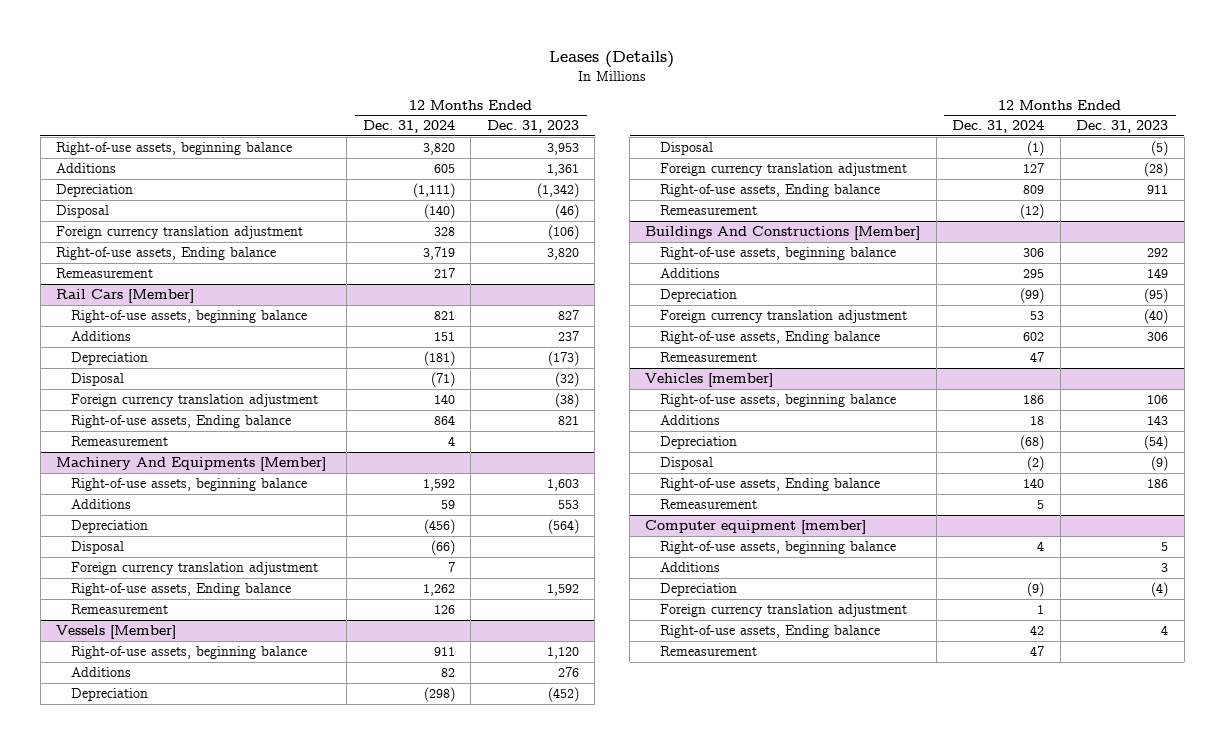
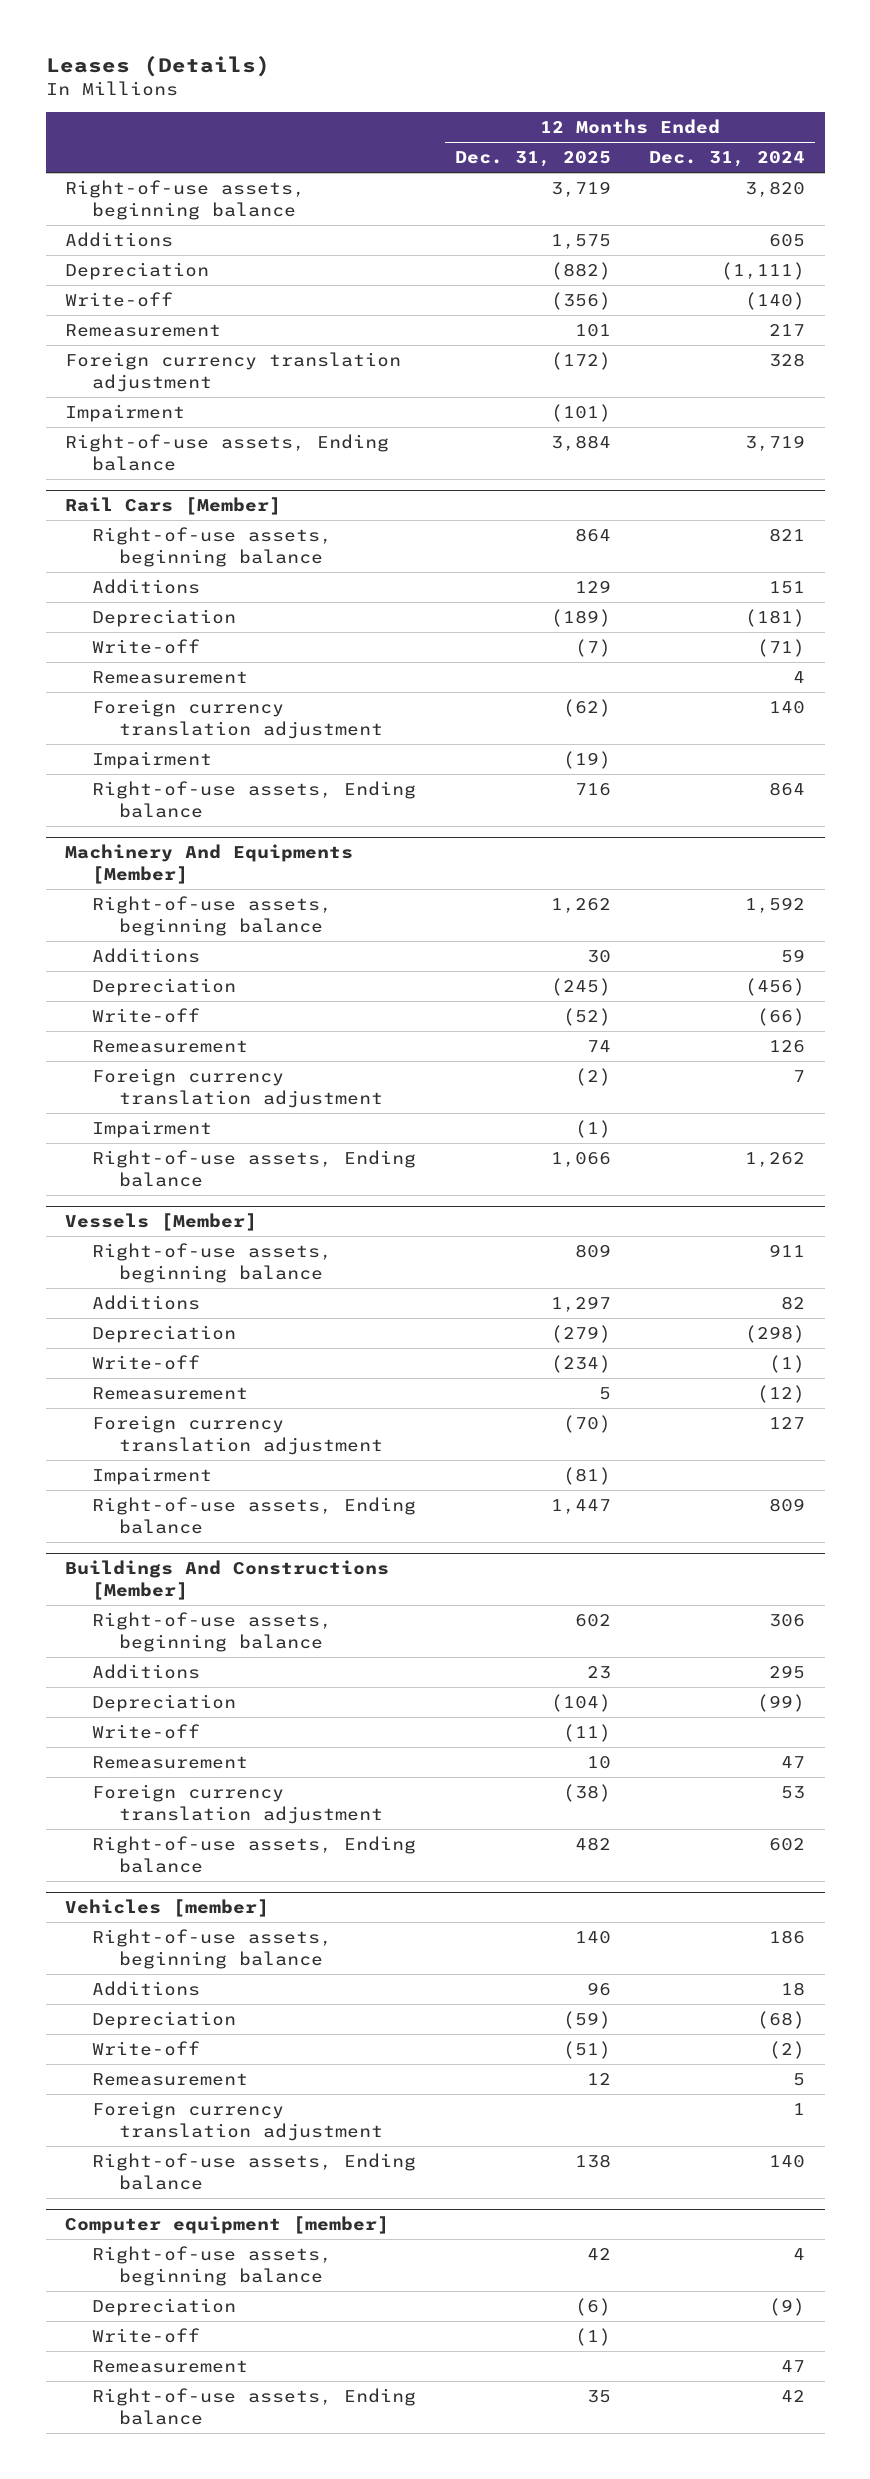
- | 12 Months Ended Dec. 31, 2024 | 12 Months Ended Dec. 31, 2023
+ | 12 Months Ended Dec. 31, 2025 | 12 Months Ended Dec. 31, 2024
- Disposal | (140) | (46)
+ Write-off | (356) | (140)
moved up: Remeasurement | 101 | 217
+ Impairment | (101) |
@ Rail Cars [Member]
- Disposal | (71) | (32)
+ Write-off | (7) | (71)
moved up: Remeasurement | | 4
+ Impairment | (19) |
@ Machinery And Equipments [Member]
- Disposal | (66) |
+ Write-off | (52) | (66)
moved up: Remeasurement | 74 | 126
+ Impairment | (1) |
@ Vessels [Member]
- Disposal | (1) | (5)
+ Write-off | (234) | (1)
moved up: Remeasurement | 5 | (12)
+ Impairment | (81) |
@ Buildings And Constructions [Member]
+ Write-off | (11) |
moved up: Remeasurement | 10 | 47
@ Vehicles [member]
- Disposal | (2) | (9)
+ Write-off | (51) | (2)
+ Foreign currency translation adjustment | | 1
moved down: Right-of-use assets, Ending balance | 138 | 140
@ Computer equipment [member]
- Additions | | 3
- Foreign currency translation adjustment | 1 |
+ Write-off | (1) |
moved down: Right-of-use assets, Ending balance | 35 | 42

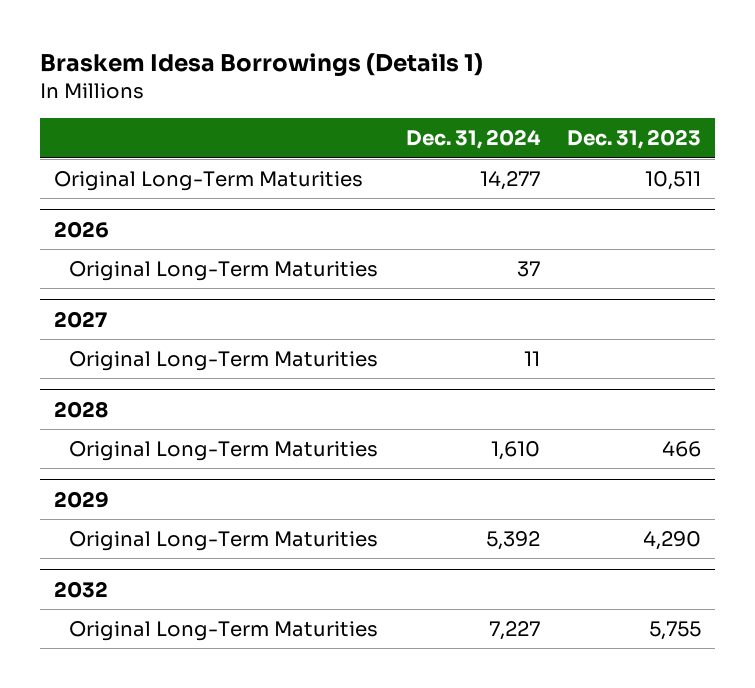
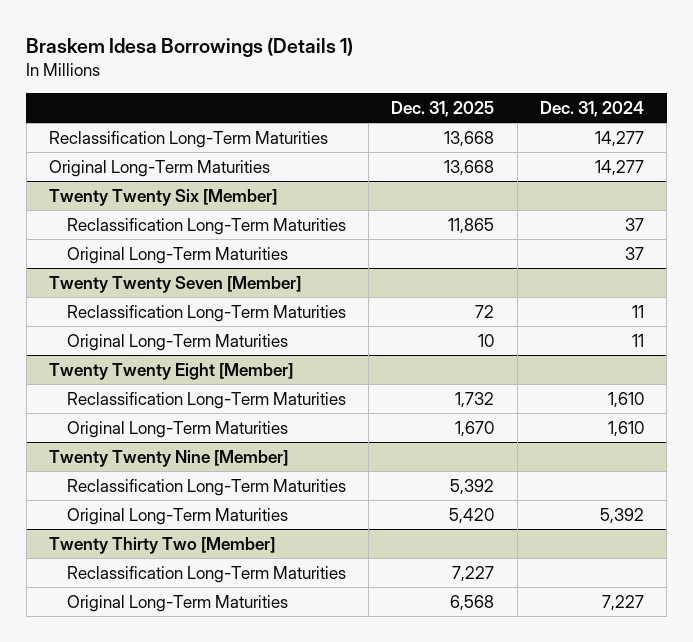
- | Dec. 31, 2024 | Dec. 31, 2023
+ | Dec. 31, 2025 | Dec. 31, 2024
+ Reclassification Long-Term Maturities | 13,668 | 14,277
- 2026
+ Twenty Twenty Six [Member]
+ Reclassification Long-Term Maturities | 11,865 | 37
- 2027
+ Twenty Twenty Seven [Member]
+ Reclassification Long-Term Maturities | 72 | 11
- 2028
+ Twenty Twenty Eight [Member]
+ Reclassification Long-Term Maturities | 1,732 | 1,610
- 2029
+ Twenty Twenty Nine [Member]
+ Reclassification Long-Term Maturities | 5,392 |
- 2032
+ Twenty Thirty Two [Member]
+ Reclassification Long-Term Maturities | 7,227 |

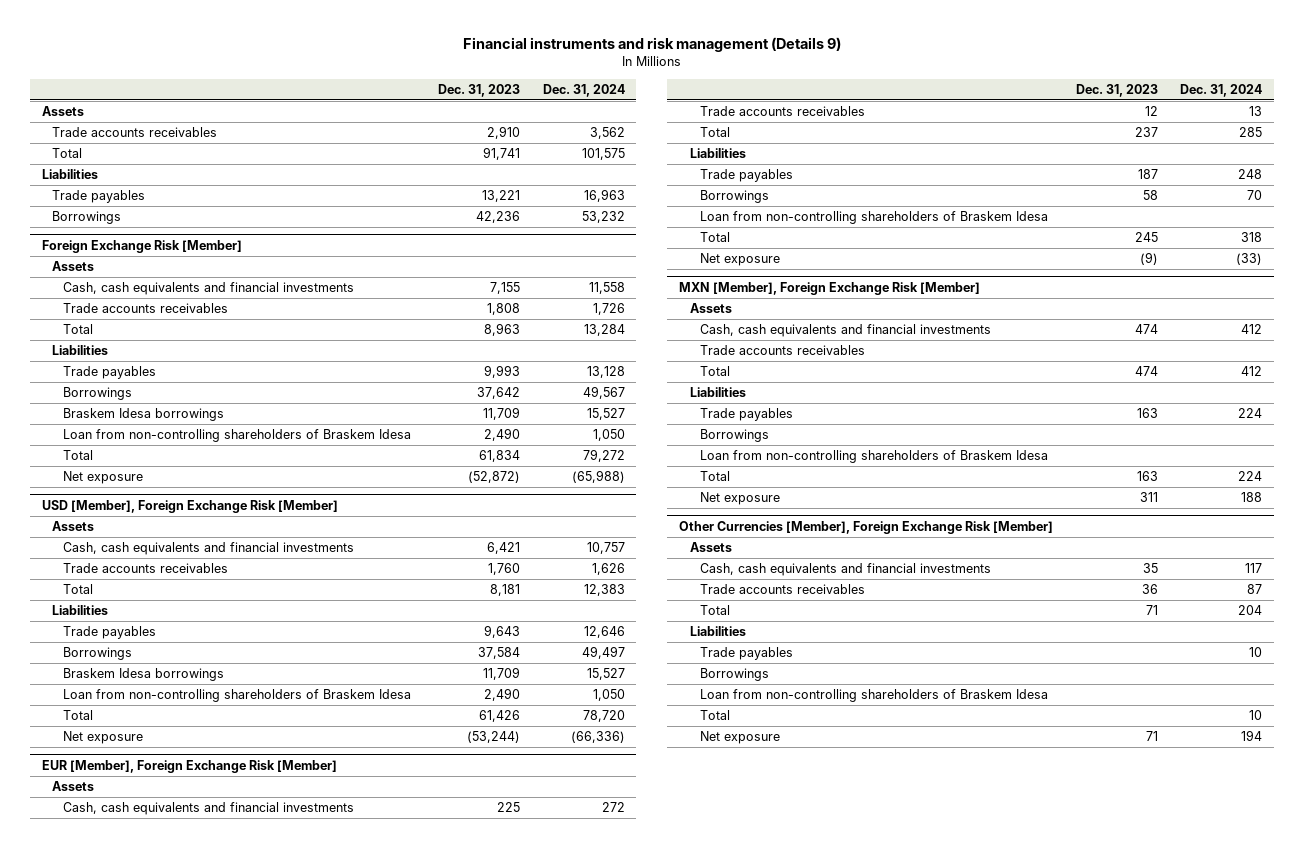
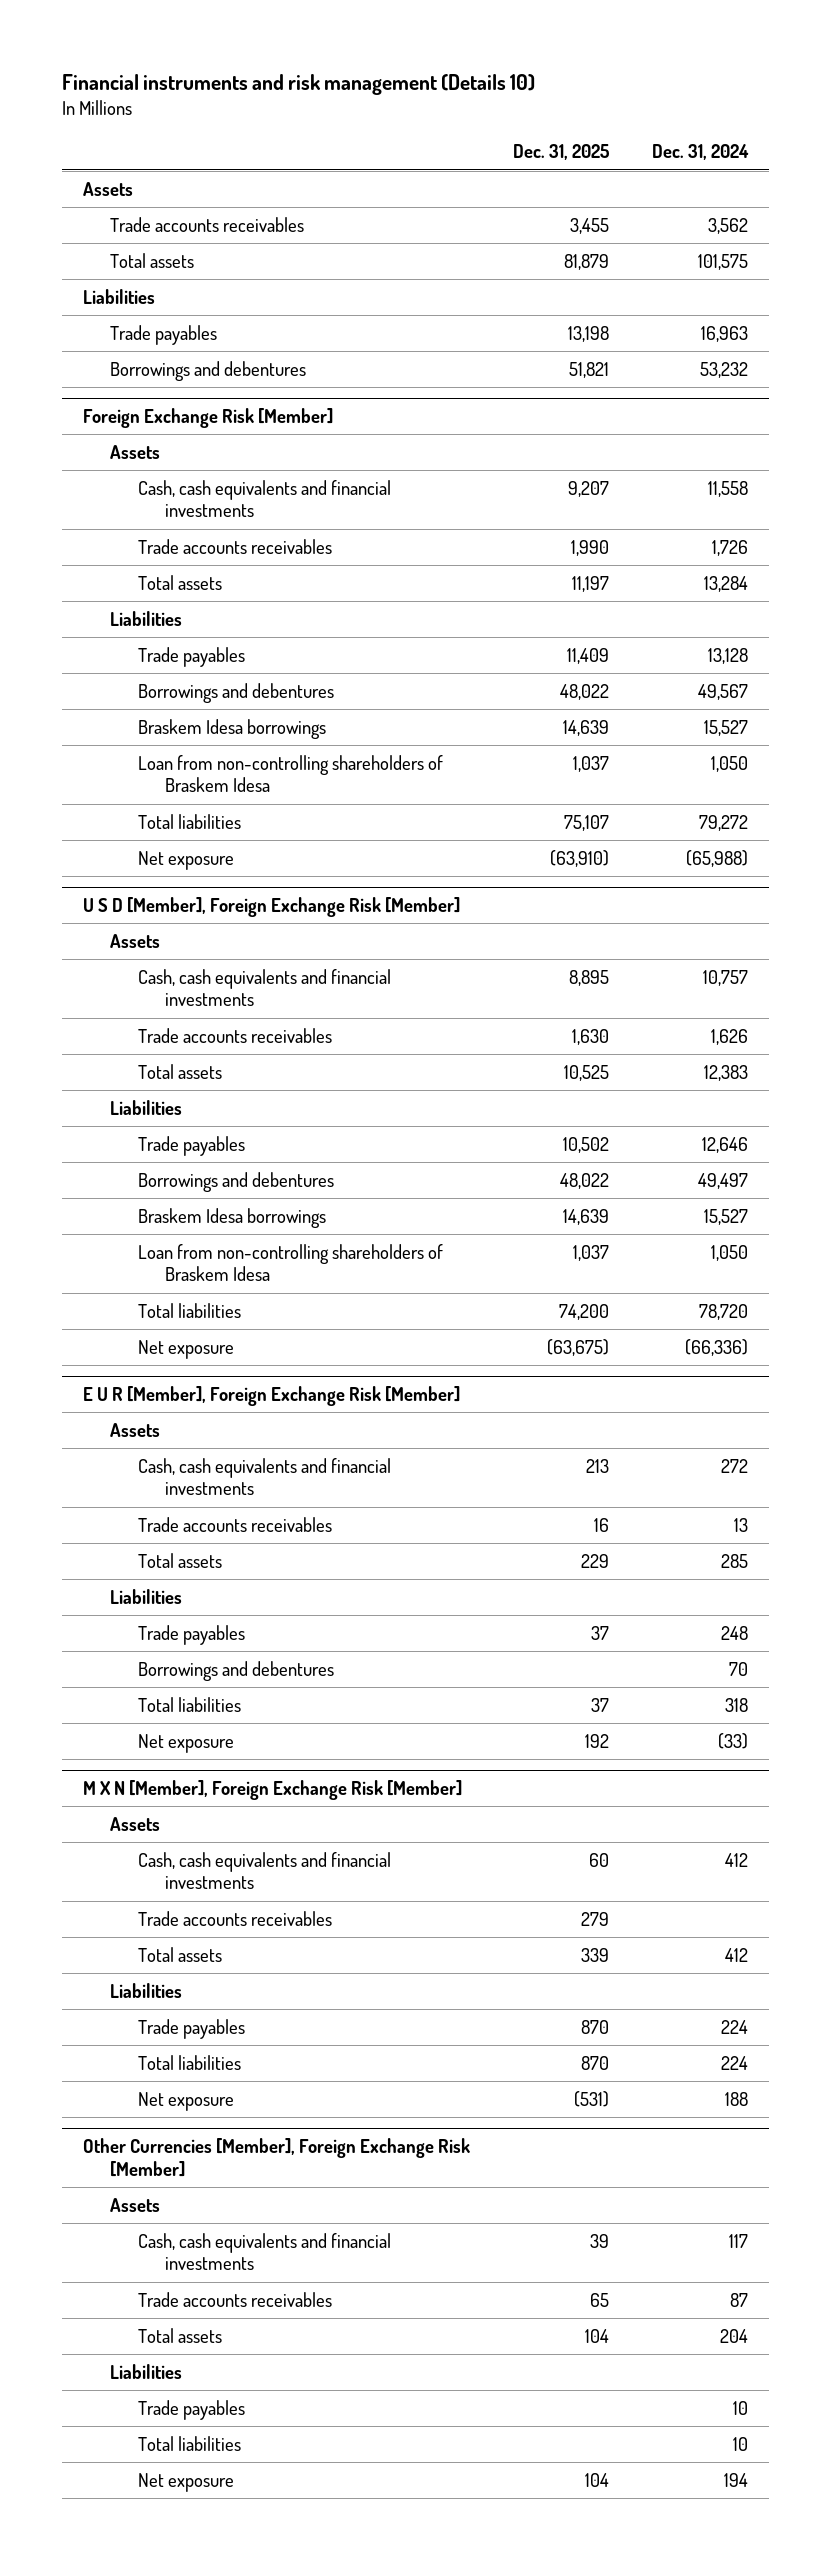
- Financial instruments and risk management (Details 9)
+ Financial instruments and risk management (Details 10)
- | Dec. 31, 2023 | Dec. 31, 2024
+ | Dec. 31, 2025 | Dec. 31, 2024
- Total | 91,741 | 101,575
+ Total assets | 81,879 | 101,575
- Borrowings | 42,236 | 53,232
+ Borrowings and debentures | 51,821 | 53,232
@ Foreign Exchange Risk [Member]
- Total | 8,963 | 13,284
+ Total assets | 11,197 | 13,284
- Borrowings | 37,642 | 49,567
+ Borrowings and debentures | 48,022 | 49,567
- Total | 61,834 | 79,272
+ Total liabilities | 75,107 | 79,272
- USD [Member], Foreign Exchange Risk [Member]
+ U S D [Member], Foreign Exchange Risk [Member]
- Total | 8,181 | 12,383
+ Total assets | 10,525 | 12,383
- Borrowings | 37,584 | 49,497
+ Borrowings and debentures | 48,022 | 49,497
- Total | 61,426 | 78,720
+ Total liabilities | 74,200 | 78,720
- EUR [Member], Foreign Exchange Risk [Member]
+ E U R [Member], Foreign Exchange Risk [Member]
- Total | 237 | 285
+ Total assets | 229 | 285
- Borrowings | 58 | 70
- Loan from non-controlling shareholders of Braskem Idesa
- Total | 245 | 318
+ Borrowings and debentures | | 70
+ Total liabilities | 37 | 318
- MXN [Member], Foreign Exchange Risk [Member]
+ M X N [Member], Foreign Exchange Risk [Member]
- Total | 474 | 412
+ Total assets | 339 | 412
- Borrowings
- Loan from non-controlling shareholders of Braskem Idesa
- Total | 163 | 224
+ Total liabilities | 870 | 224
@ Other Currencies [Member], Foreign Exchange Risk [Member]
- Total | 71 | 204
+ Total assets | 104 | 204
- Borrowings
- Loan from non-controlling shareholders of Braskem Idesa
- Total | | 10
+ Total liabilities | | 10

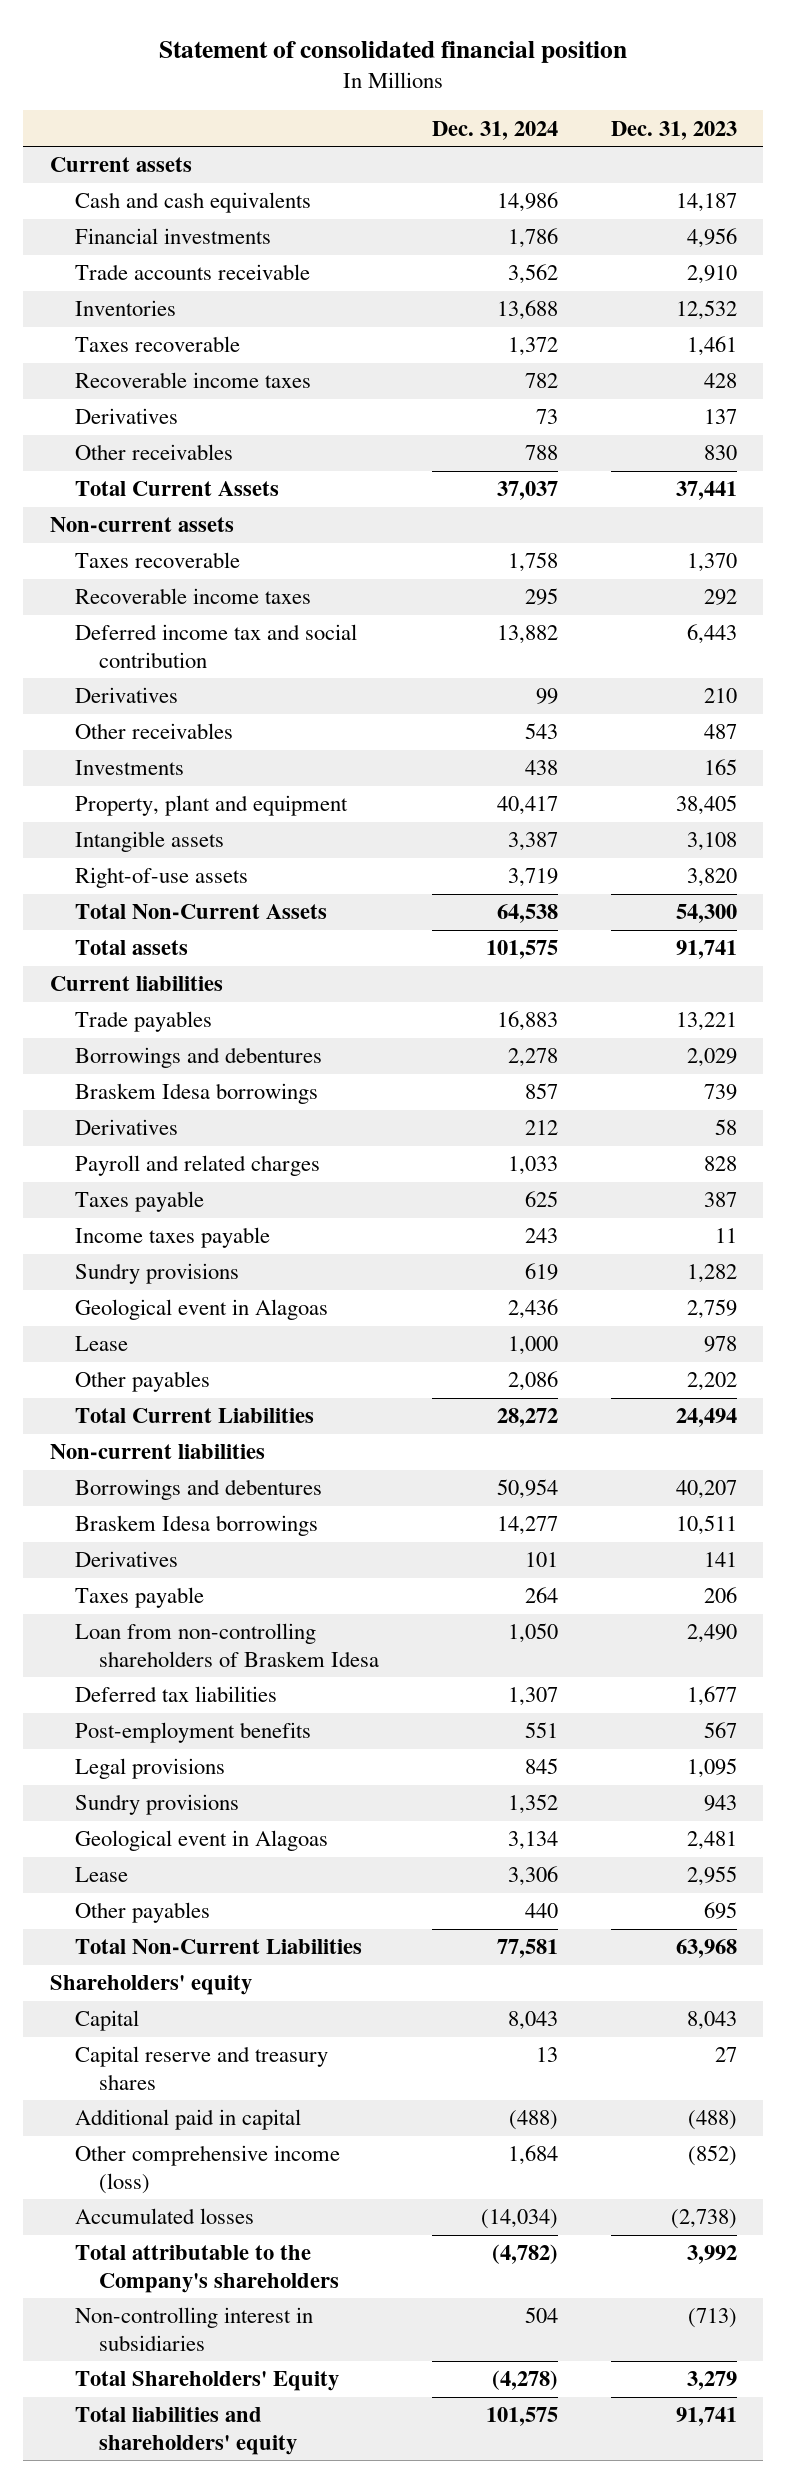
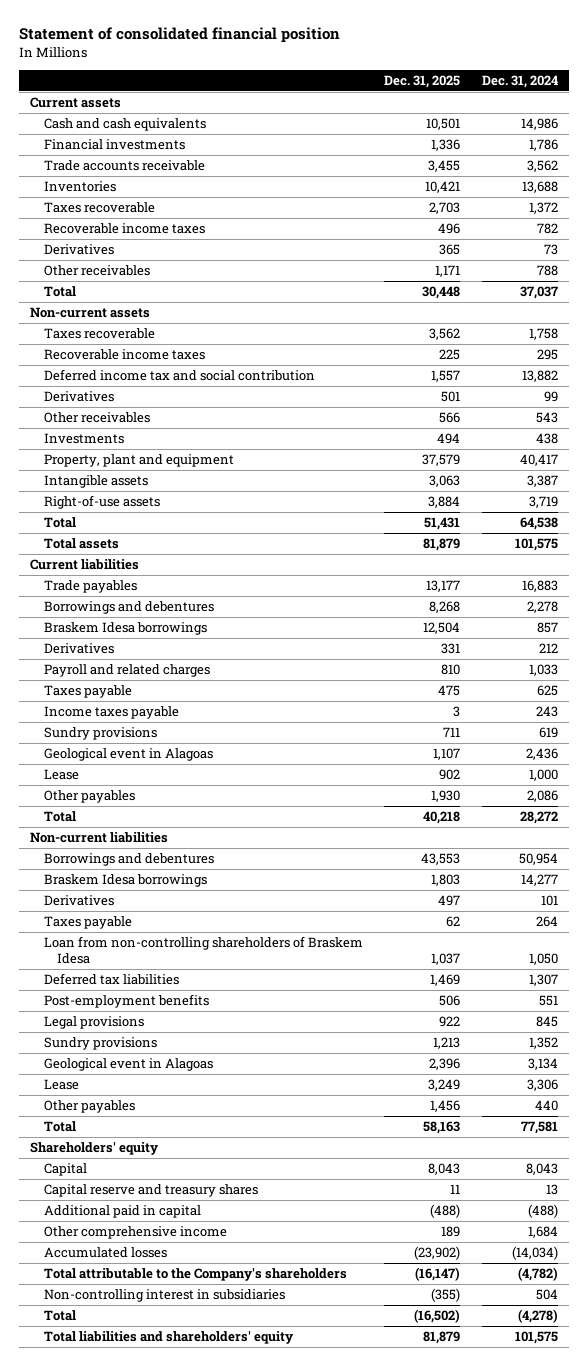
- | Dec. 31, 2024 | Dec. 31, 2023
+ | Dec. 31, 2025 | Dec. 31, 2024
- Total Current Assets | 37,037 | 37,441
+ Total | 30,448 | 37,037
- Total Non-Current Assets | 64,538 | 54,300
+ Total | 51,431 | 64,538
- Total Current Liabilities | 28,272 | 24,494
+ Total | 40,218 | 28,272
- Total Non-Current Liabilities | 77,581 | 63,968
+ Total | 58,163 | 77,581
- Other comprehensive income (loss) | 1,684 | (852)
+ Other comprehensive income | 189 | 1,684
- Total Shareholders' Equity | (4,278) | 3,279
+ Total | (16,502) | (4,278)

